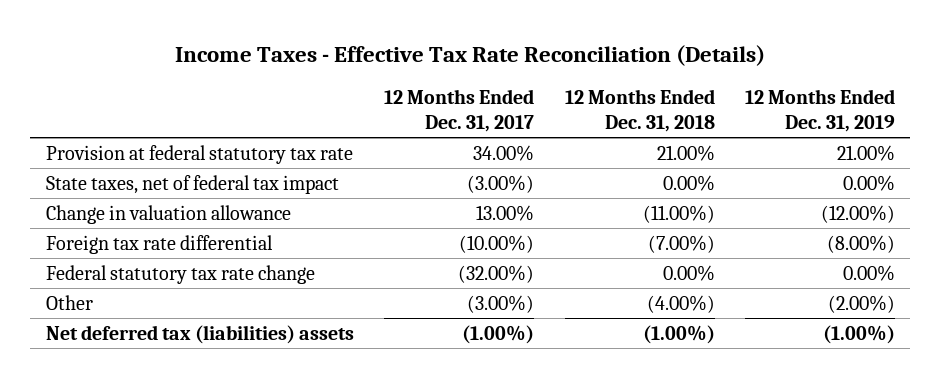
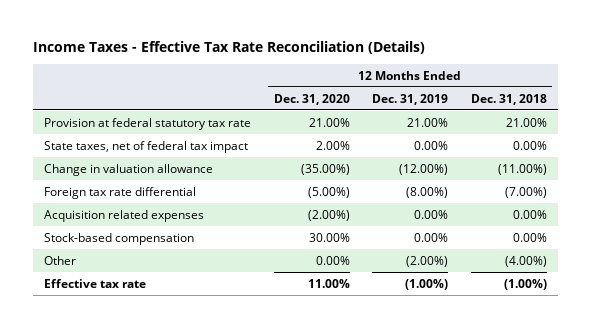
- | 12 Months Ended Dec. 31, 2017 | 12 Months Ended Dec. 31, 2018 | 12 Months Ended Dec. 31, 2019
+ | 12 Months Ended Dec. 31, 2020 | 12 Months Ended Dec. 31, 2019 | 12 Months Ended Dec. 31, 2018
- Federal statutory tax rate change | (32.00%) | 0.00% | 0.00%
+ Acquisition related expenses | (2.00%) | 0.00% | 0.00%
+ Stock-based compensation | 30.00% | 0.00% | 0.00%
- Net deferred tax (liabilities) assets | (1.00%) | (1.00%) | (1.00%)
+ Effective tax rate | 11.00% | (1.00%) | (1.00%)

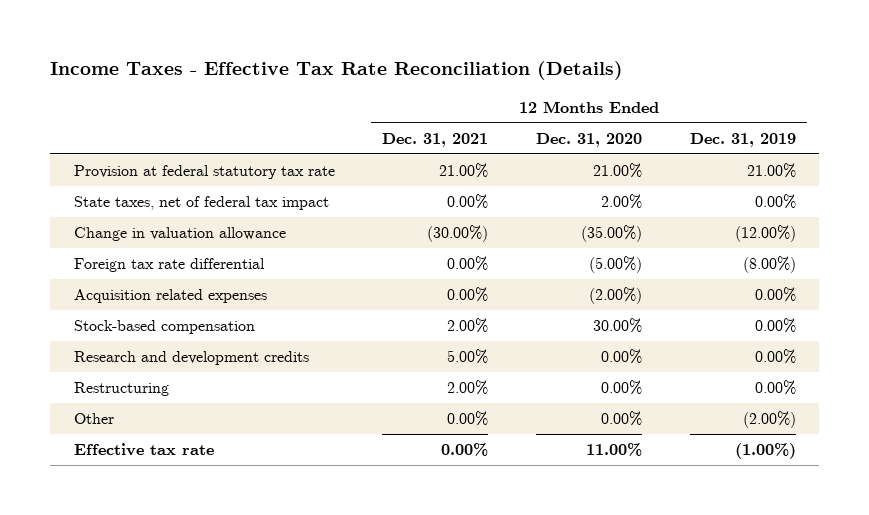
- | 12 Months Ended Dec. 31, 2020 | 12 Months Ended Dec. 31, 2019 | 12 Months Ended Dec. 31, 2018
+ | 12 Months Ended Dec. 31, 2021 | 12 Months Ended Dec. 31, 2020 | 12 Months Ended Dec. 31, 2019
+ Research and development credits | 5.00% | 0.00% | 0.00%
+ Restructuring | 2.00% | 0.00% | 0.00%

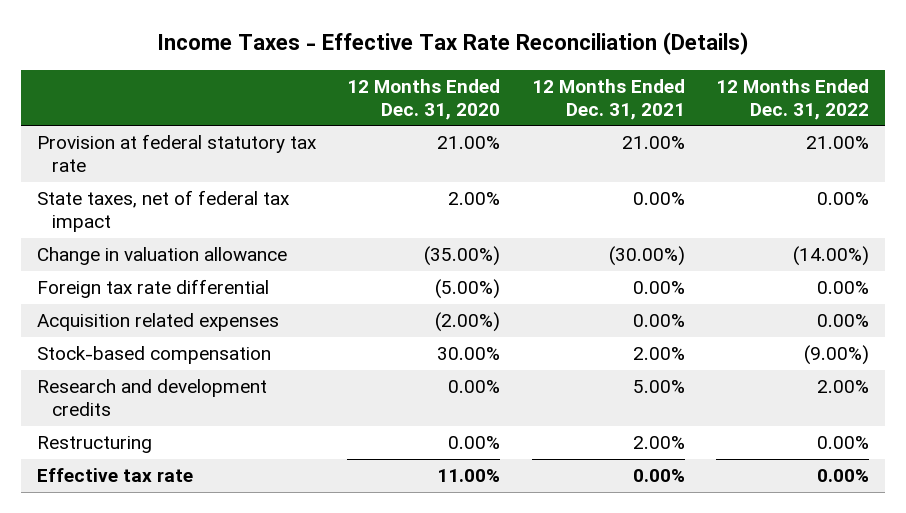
- | 12 Months Ended Dec. 31, 2021 | 12 Months Ended Dec. 31, 2020 | 12 Months Ended Dec. 31, 2019
+ | 12 Months Ended Dec. 31, 2020 | 12 Months Ended Dec. 31, 2021 | 12 Months Ended Dec. 31, 2022
- Other | 0.00% | 0.00% | (2.00%)

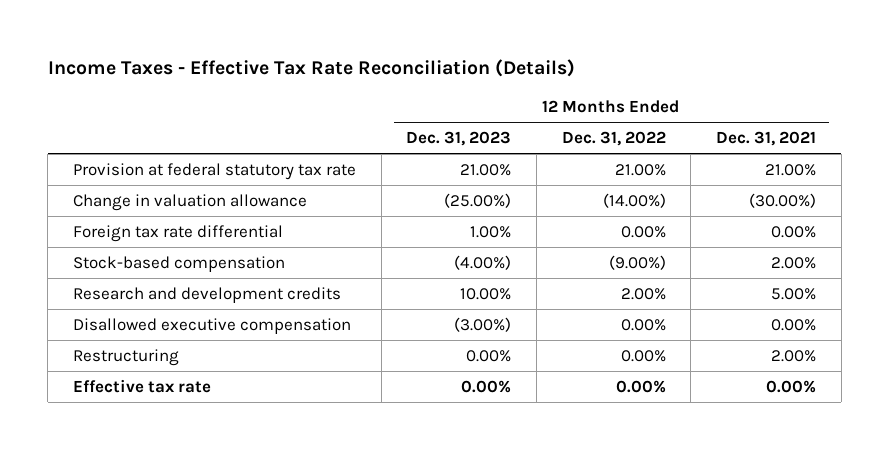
- | 12 Months Ended Dec. 31, 2020 | 12 Months Ended Dec. 31, 2021 | 12 Months Ended Dec. 31, 2022
+ | 12 Months Ended Dec. 31, 2023 | 12 Months Ended Dec. 31, 2022 | 12 Months Ended Dec. 31, 2021
- State taxes, net of federal tax impact | 2.00% | 0.00% | 0.00%
- Acquisition related expenses | (2.00%) | 0.00% | 0.00%
+ Disallowed executive compensation | (3.00%) | 0.00% | 0.00%

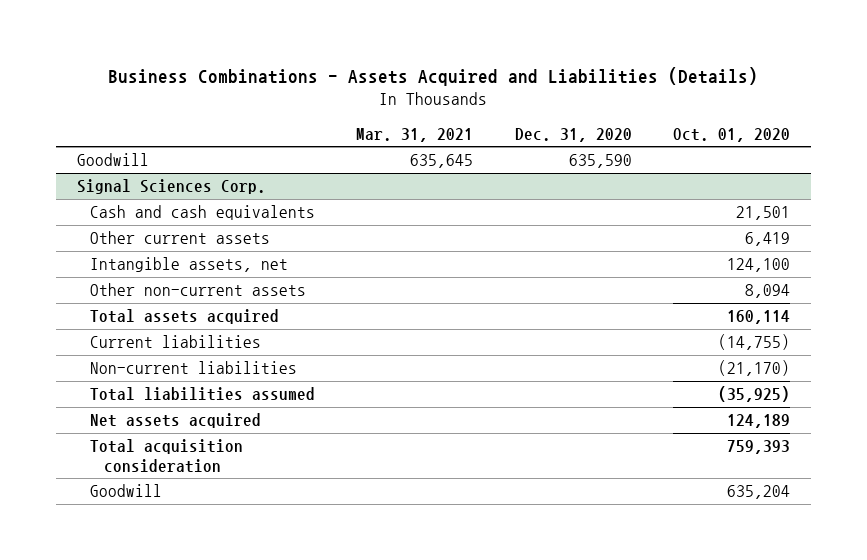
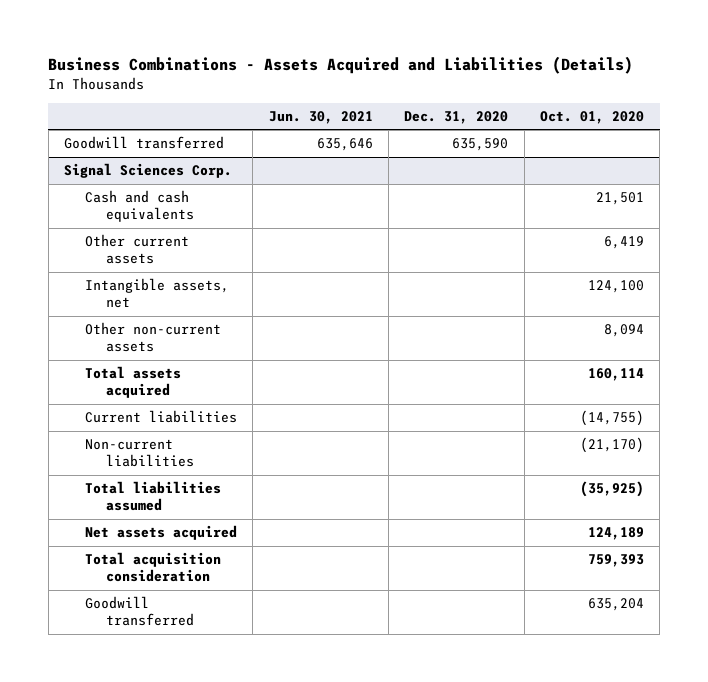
- | Mar. 31, 2021 | Dec. 31, 2020 | Oct. 01, 2020
+ | Jun. 30, 2021 | Dec. 31, 2020 | Oct. 01, 2020
- Goodwill | 635,645 | 635,590 |
+ Goodwill transferred | 635,646 | 635,590 |
@ Signal Sciences Corp.
- Goodwill | | | 635,204
+ Goodwill transferred | | | 635,204

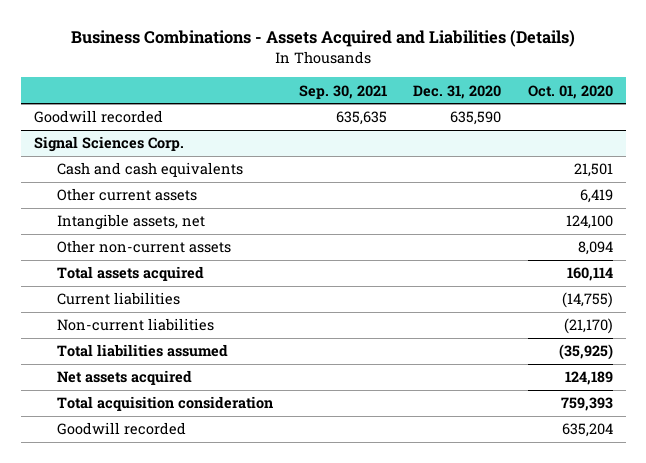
- | Jun. 30, 2021 | Dec. 31, 2020 | Oct. 01, 2020
+ | Sep. 30, 2021 | Dec. 31, 2020 | Oct. 01, 2020
- Goodwill transferred | 635,646 | 635,590 |
+ Goodwill recorded | 635,635 | 635,590 |
@ Signal Sciences Corp.
- Goodwill transferred | | | 635,204
+ Goodwill recorded | | | 635,204

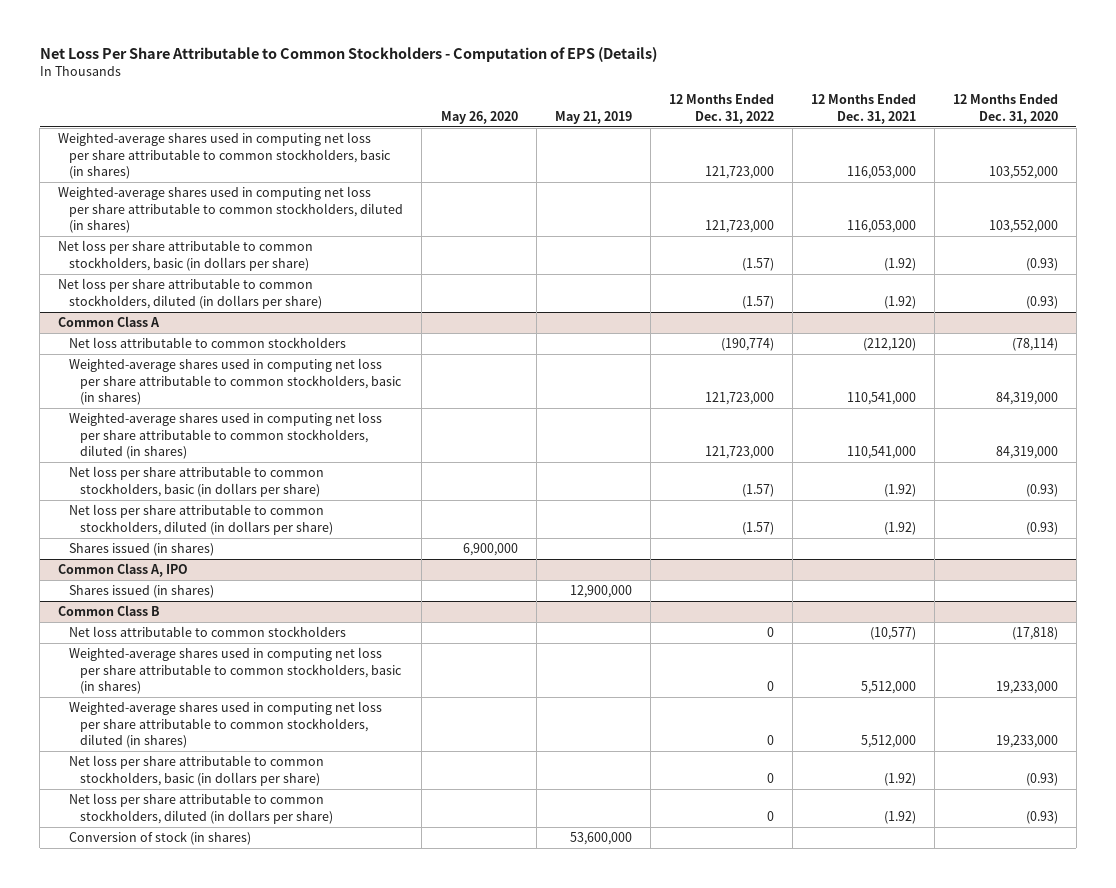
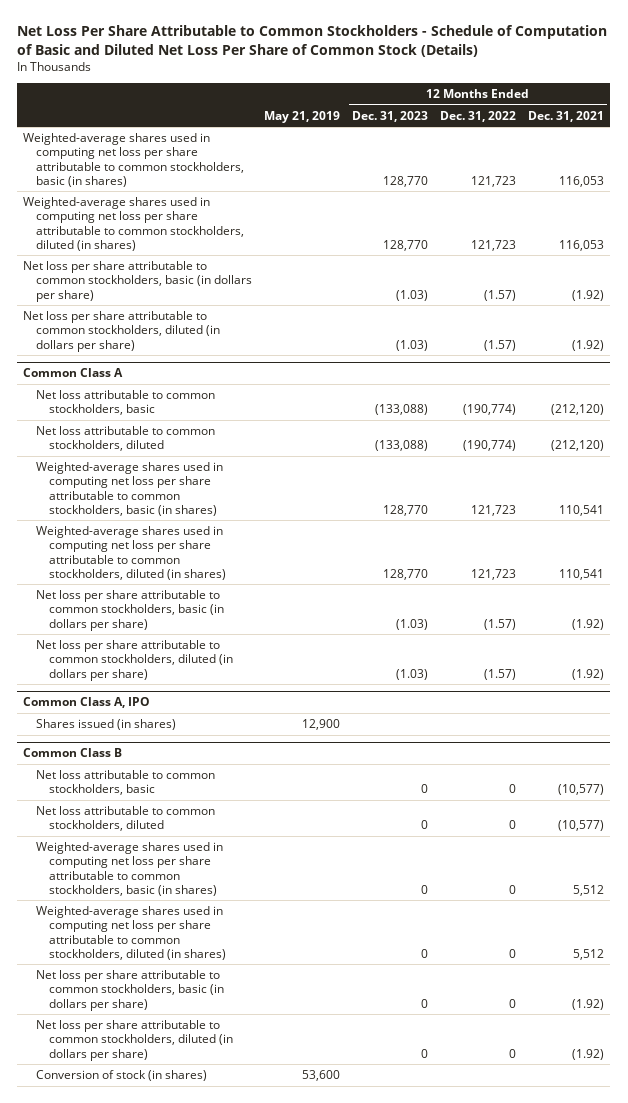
- Net Loss Per Share Attributable to Common Stockholders - Computation of EPS (Details)
+ Net Loss Per Share Attributable to Common Stockholders - Schedule of Computation of Basic and Diluted Net Loss Per Share of Common Stock (Details)
- | May 26, 2020 | May 21, 2019 | 12 Months Ended Dec. 31, 2022 | 12 Months Ended Dec. 31, 2021 | 12 Months Ended Dec. 31, 2020
+ | May 21, 2019 | 12 Months Ended Dec. 31, 2023 | 12 Months Ended Dec. 31, 2022 | 12 Months Ended Dec. 31, 2021
- Weighted-average shares used in computing net loss per share attributable to common stockholders, basic (in shares) | | | 121,723,000 | 116,053,000 | 103,552,000
- Weighted-average shares used in computing net loss per share attributable to common stockholders, diluted (in shares) | | | 121,723,000 | 116,053,000 | 103,552,000
+ Weighted-average shares used in computing net loss per share attributable to common stockholders, basic (in shares) | | 128,770 | 121,723 | 116,053
+ Weighted-average shares used in computing net loss per share attributable to common stockholders, diluted (in shares) | | 128,770 | 121,723 | 116,053
@ Common Class A
- Net loss attributable to common stockholders | | | (190,774) | (212,120) | (78,114)
- Weighted-average shares used in computing net loss per share attributable to common stockholders, basic (in shares) | | | 121,723,000 | 110,541,000 | 84,319,000
- Weighted-average shares used in computing net loss per share attributable to common stockholders, diluted (in shares) | | | 121,723,000 | 110,541,000 | 84,319,000
+ Net loss attributable to common stockholders, basic | | (133,088) | (190,774) | (212,120)
+ Net loss attributable to common stockholders, diluted | | (133,088) | (190,774) | (212,120)
+ Weighted-average shares used in computing net loss per share attributable to common stockholders, basic (in shares) | | 128,770 | 121,723 | 110,541
+ Weighted-average shares used in computing net loss per share attributable to common stockholders, diluted (in shares) | | 128,770 | 121,723 | 110,541
- Shares issued (in shares) | 6,900,000 | | | |
@ Common Class A, IPO
- Shares issued (in shares) | | 12,900,000 | | |
+ Shares issued (in shares) | 12,900 | | |
@ Common Class B
- Net loss attributable to common stockholders | | | 0 | (10,577) | (17,818)
- Weighted-average shares used in computing net loss per share attributable to common stockholders, basic (in shares) | | | 0 | 5,512,000 | 19,233,000
- Weighted-average shares used in computing net loss per share attributable to common stockholders, diluted (in shares) | | | 0 | 5,512,000 | 19,233,000
+ Net loss attributable to common stockholders, basic | | 0 | 0 | (10,577)
+ Net loss attributable to common stockholders, diluted | | 0 | 0 | (10,577)
+ Weighted-average shares used in computing net loss per share attributable to common stockholders, basic (in shares) | | 0 | 0 | 5,512
+ Weighted-average shares used in computing net loss per share attributable to common stockholders, diluted (in shares) | | 0 | 0 | 5,512
- Conversion of stock (in shares) | | 53,600,000 | | |
+ Conversion of stock (in shares) | 53,600 | | |

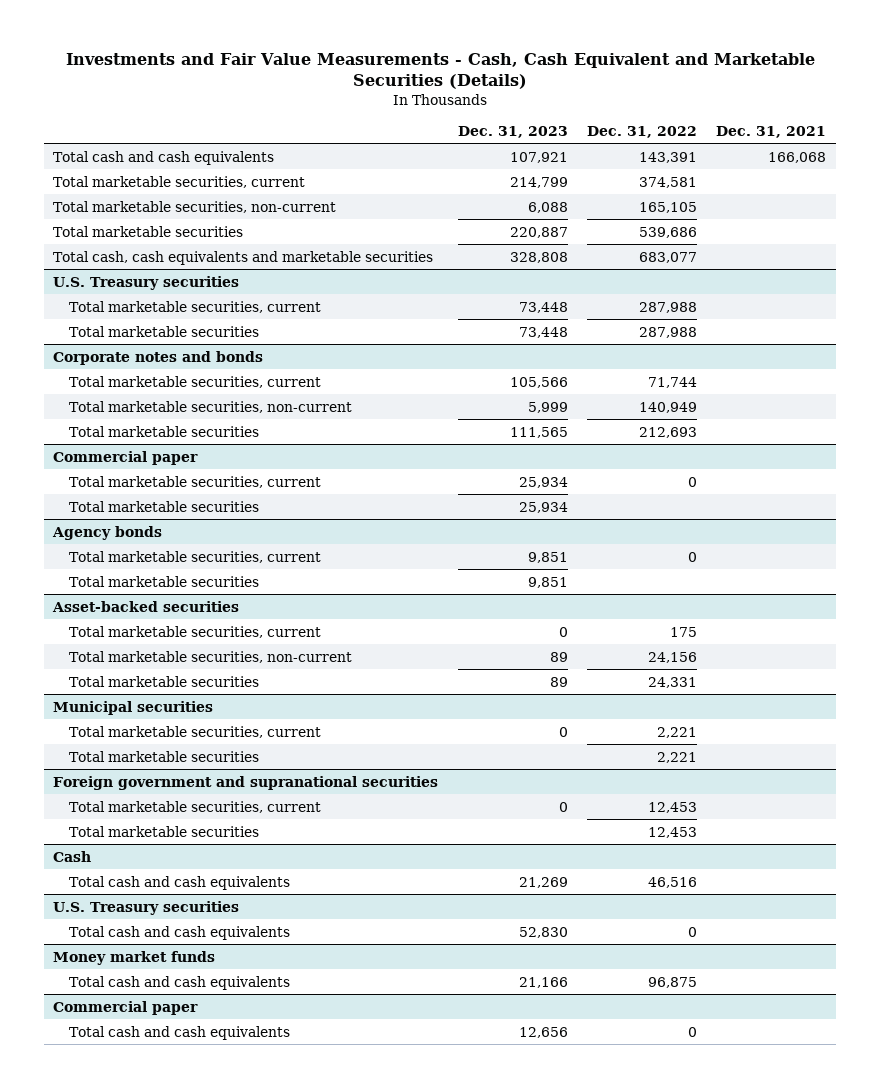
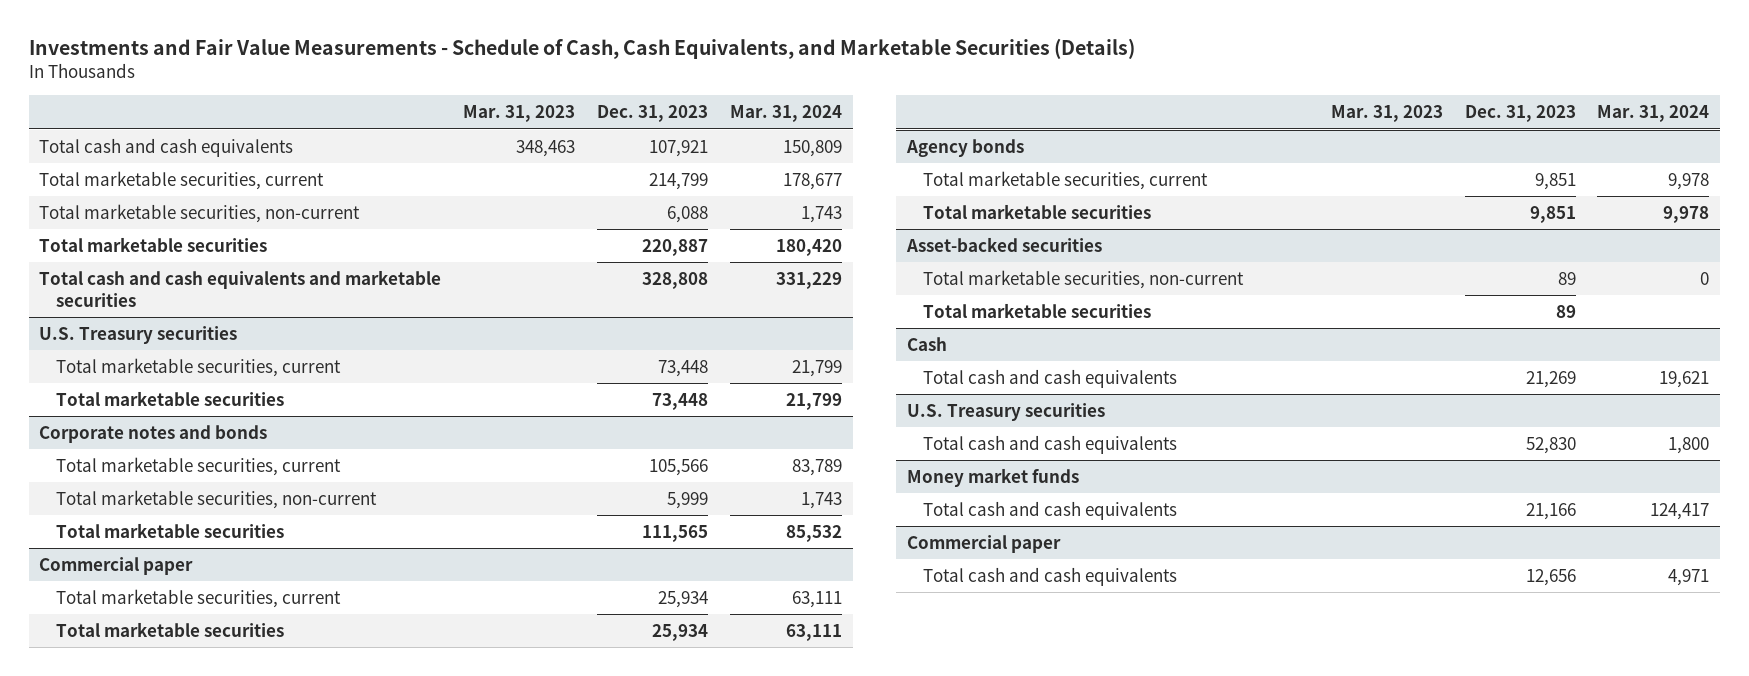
- Investments and Fair Value Measurements - Cash, Cash Equivalent and Marketable Securities (Details)
+ Investments and Fair Value Measurements - Schedule of Cash, Cash Equivalents, and Marketable Securities (Details)
- | Dec. 31, 2023 | Dec. 31, 2022 | Dec. 31, 2021
+ | Mar. 31, 2023 | Dec. 31, 2023 | Mar. 31, 2024
- Total cash, cash equivalents and marketable securities | 328,808 | 683,077 |
+ Total cash and cash equivalents and marketable securities | | 328,808 | 331,229
@ Asset-backed securities
- Total marketable securities, current | 0 | 175 |
- Municipal securities
- Total marketable securities, current | 0 | 2,221 |
- Total marketable securities | | 2,221 |
- Foreign government and supranational securities
- Total marketable securities, current | 0 | 12,453 |
- Total marketable securities | | 12,453 |

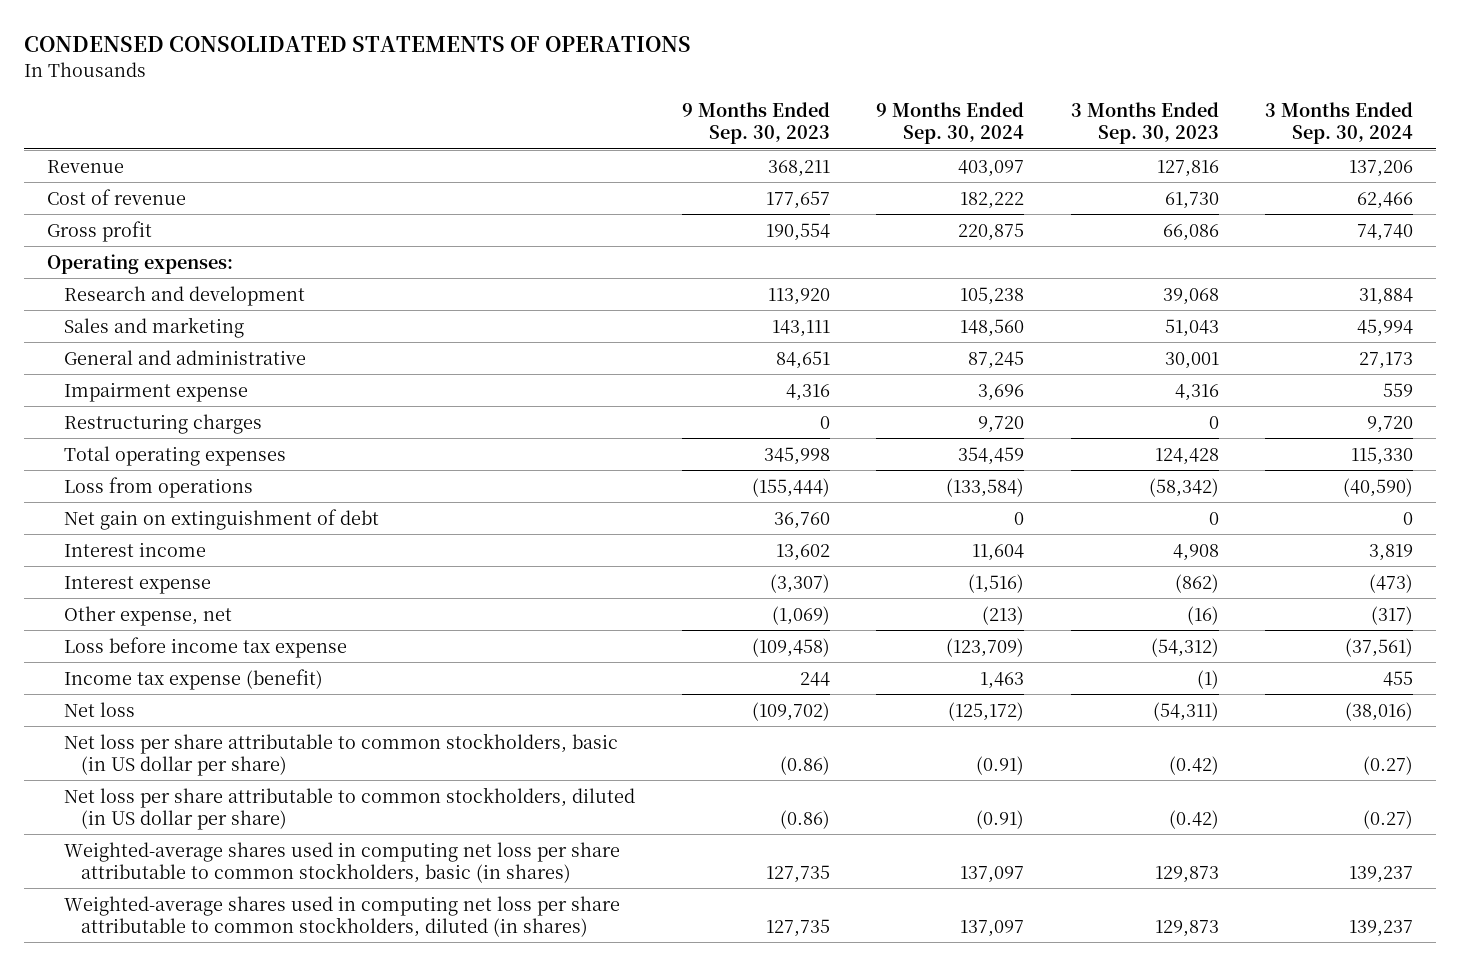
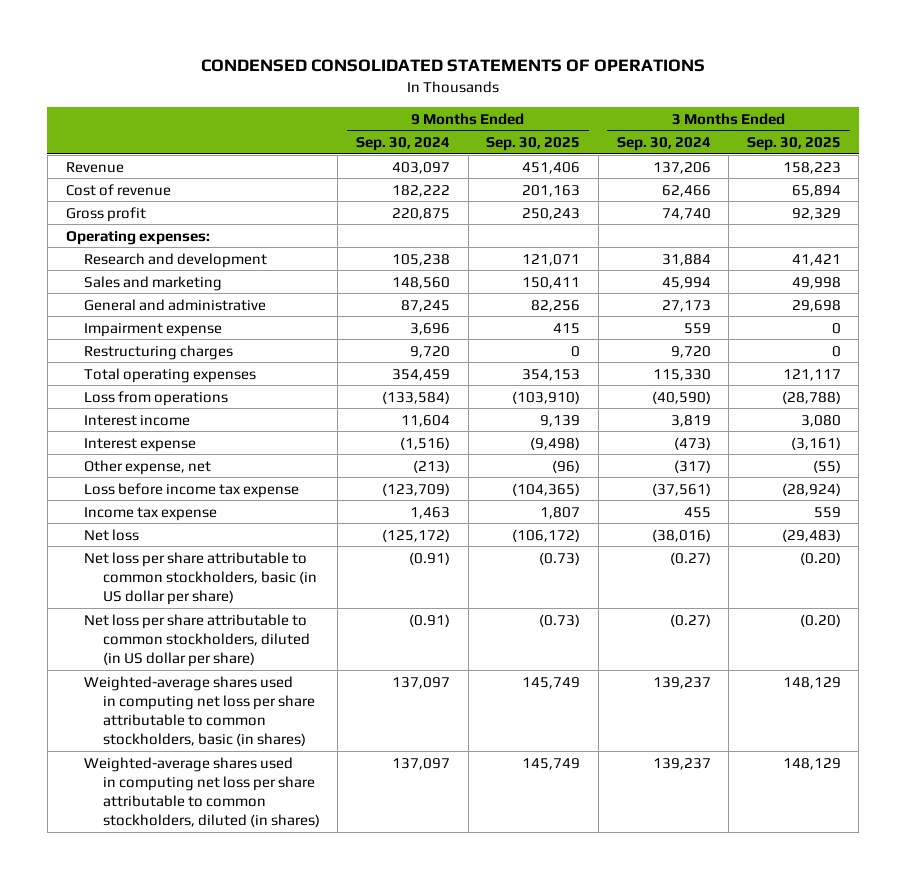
- | 9 Months Ended Sep. 30, 2023 | 9 Months Ended Sep. 30, 2024 | 3 Months Ended Sep. 30, 2023 | 3 Months Ended Sep. 30, 2024
+ | 9 Months Ended Sep. 30, 2024 | 9 Months Ended Sep. 30, 2025 | 3 Months Ended Sep. 30, 2024 | 3 Months Ended Sep. 30, 2025
- Net gain on extinguishment of debt | 36,760 | 0 | 0 | 0
- Income tax expense (benefit) | 244 | 1,463 | (1) | 455
+ Income tax expense | 1,463 | 1,807 | 455 | 559

